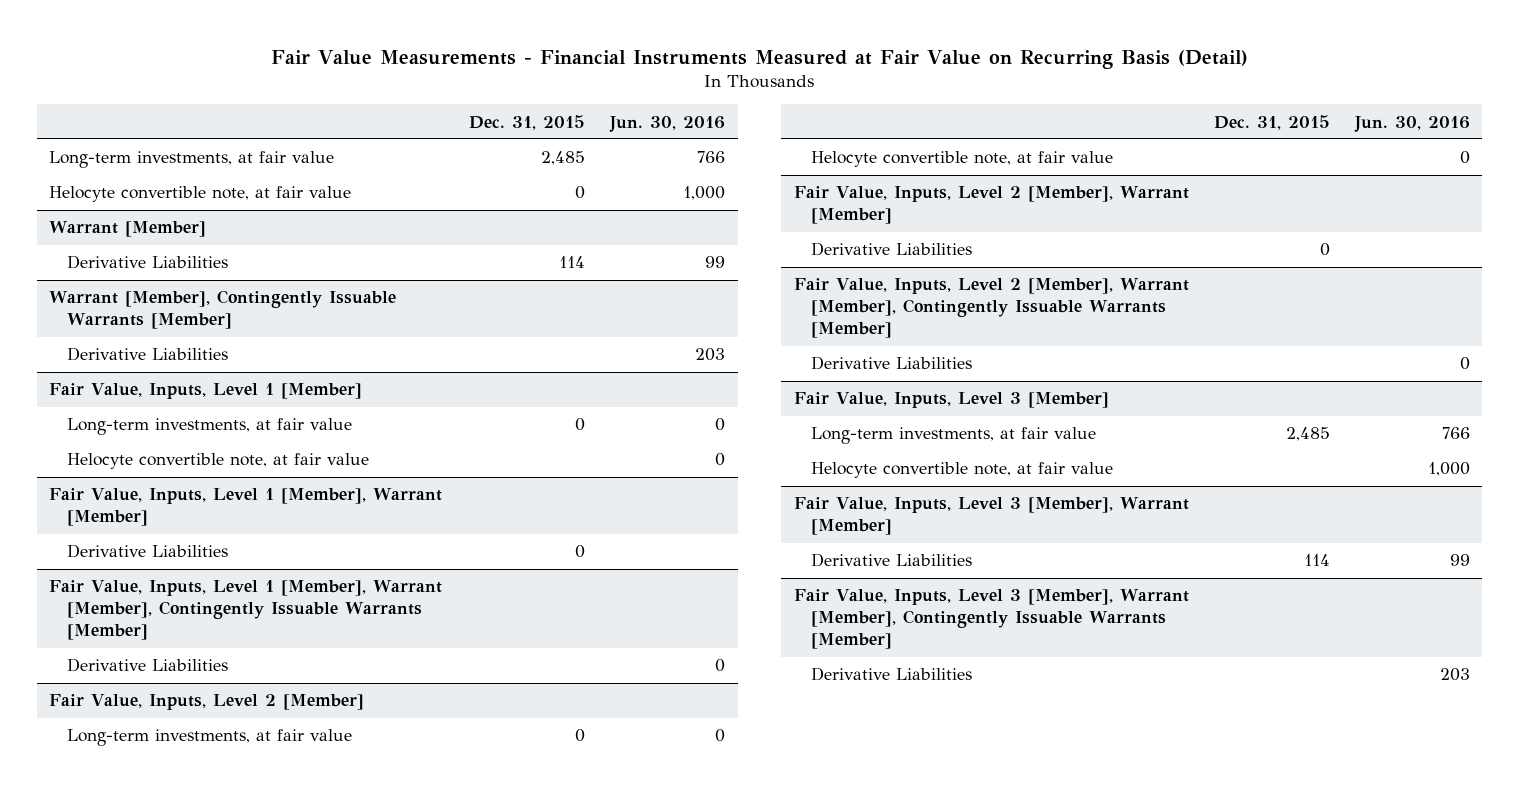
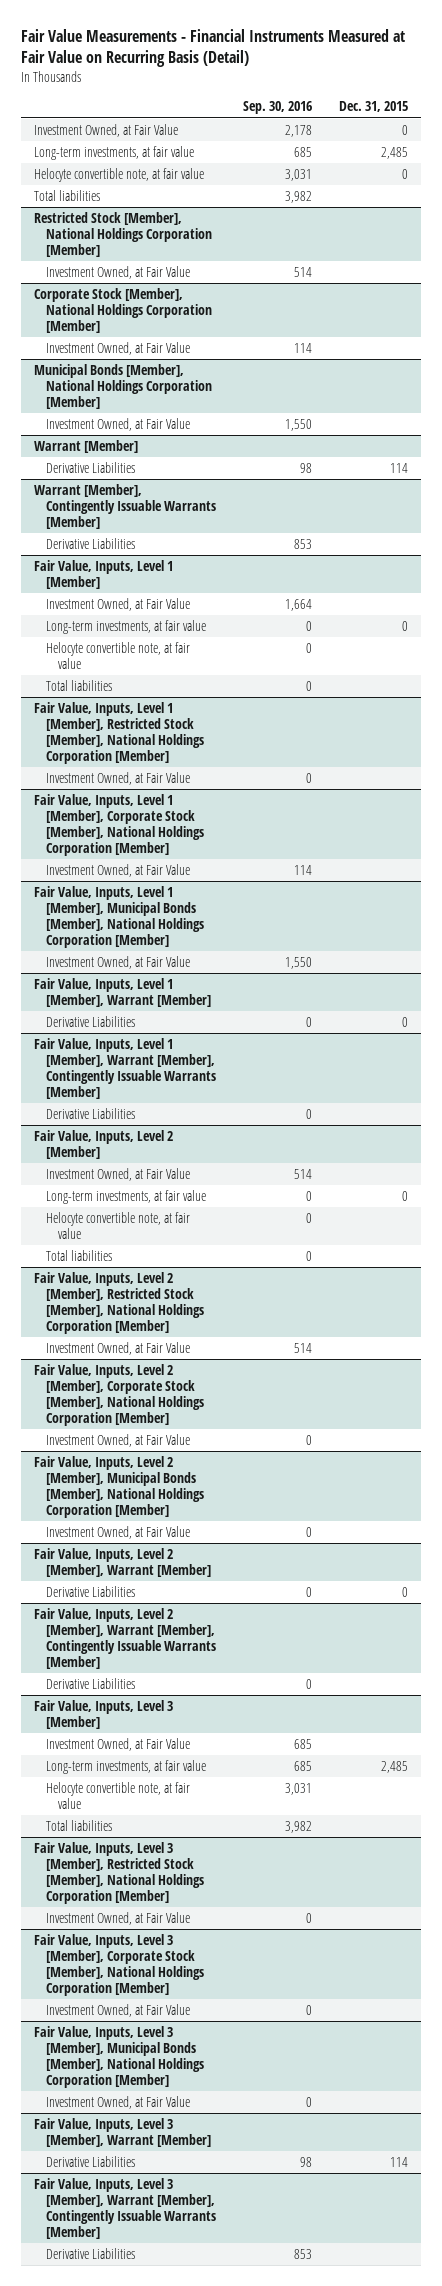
- | Dec. 31, 2015 | Jun. 30, 2016
+ | Sep. 30, 2016 | Dec. 31, 2015
+ Investment Owned, at Fair Value | 2,178 | 0
+ Total liabilities | 3,982 |
+ Restricted Stock [Member], National Holdings Corporation [Member]
+ Investment Owned, at Fair Value | 514 |
+ Corporate Stock [Member], National Holdings Corporation [Member]
+ Investment Owned, at Fair Value | 114 |
+ Municipal Bonds [Member], National Holdings Corporation [Member]
+ Investment Owned, at Fair Value | 1,550 |
@ Fair Value, Inputs, Level 1 [Member]
+ Investment Owned, at Fair Value | 1,664 |
+ Total liabilities | 0 |
+ Fair Value, Inputs, Level 1 [Member], Restricted Stock [Member], National Holdings Corporation [Member]
+ Investment Owned, at Fair Value | 0 |
+ Fair Value, Inputs, Level 1 [Member], Corporate Stock [Member], National Holdings Corporation [Member]
+ Investment Owned, at Fair Value | 114 |
+ Fair Value, Inputs, Level 1 [Member], Municipal Bonds [Member], National Holdings Corporation [Member]
+ Investment Owned, at Fair Value | 1,550 |
@ Fair Value, Inputs, Level 2 [Member]
+ Investment Owned, at Fair Value | 514 |
+ Total liabilities | 0 |
+ Fair Value, Inputs, Level 2 [Member], Restricted Stock [Member], National Holdings Corporation [Member]
+ Investment Owned, at Fair Value | 514 |
+ Fair Value, Inputs, Level 2 [Member], Corporate Stock [Member], National Holdings Corporation [Member]
+ Investment Owned, at Fair Value | 0 |
+ Fair Value, Inputs, Level 2 [Member], Municipal Bonds [Member], National Holdings Corporation [Member]
+ Investment Owned, at Fair Value | 0 |
@ Fair Value, Inputs, Level 3 [Member]
+ Investment Owned, at Fair Value | 685 |
+ Total liabilities | 3,982 |
+ Fair Value, Inputs, Level 3 [Member], Restricted Stock [Member], National Holdings Corporation [Member]
+ Investment Owned, at Fair Value | 0 |
+ Fair Value, Inputs, Level 3 [Member], Corporate Stock [Member], National Holdings Corporation [Member]
+ Investment Owned, at Fair Value | 0 |
+ Fair Value, Inputs, Level 3 [Member], Municipal Bonds [Member], National Holdings Corporation [Member]
+ Investment Owned, at Fair Value | 0 |

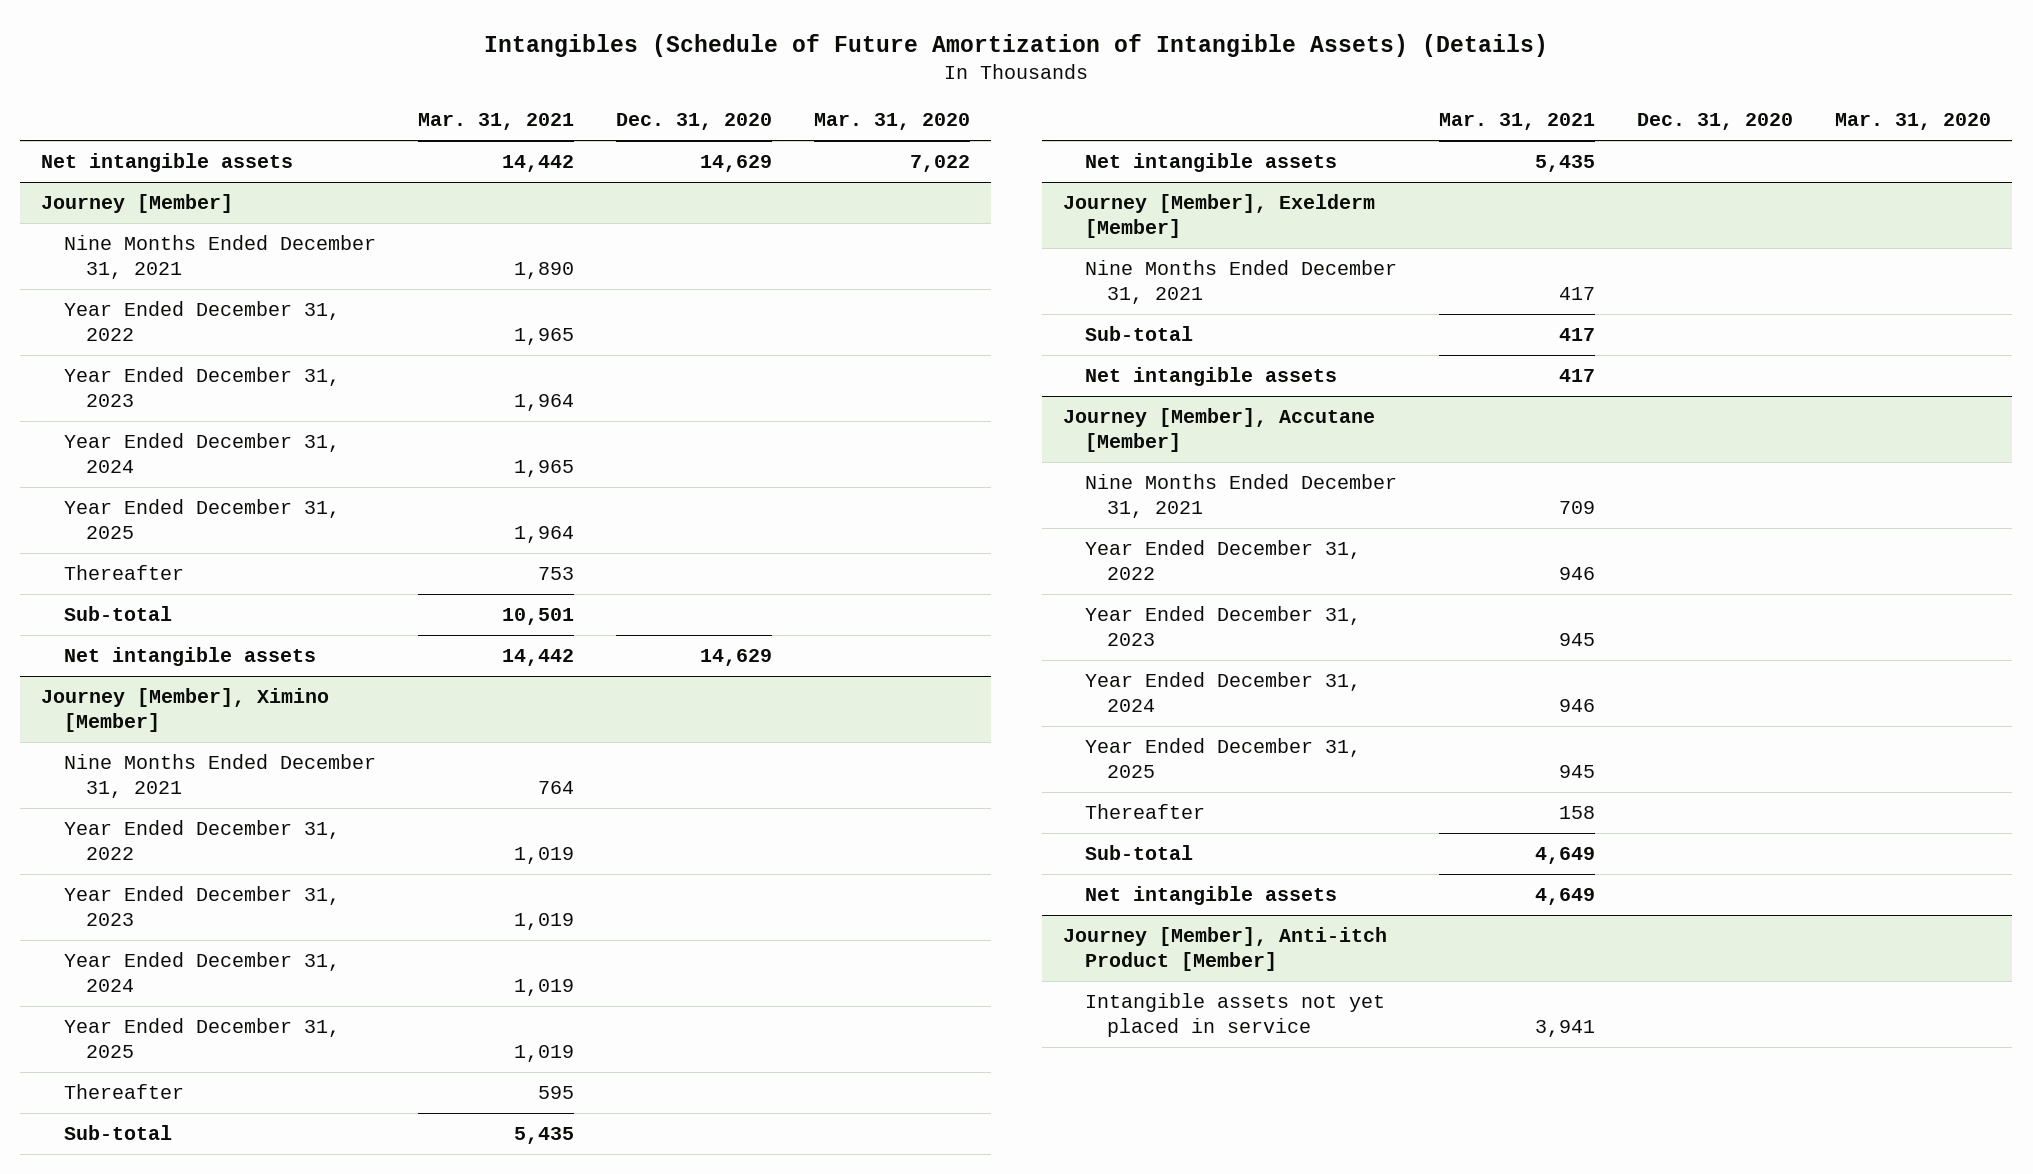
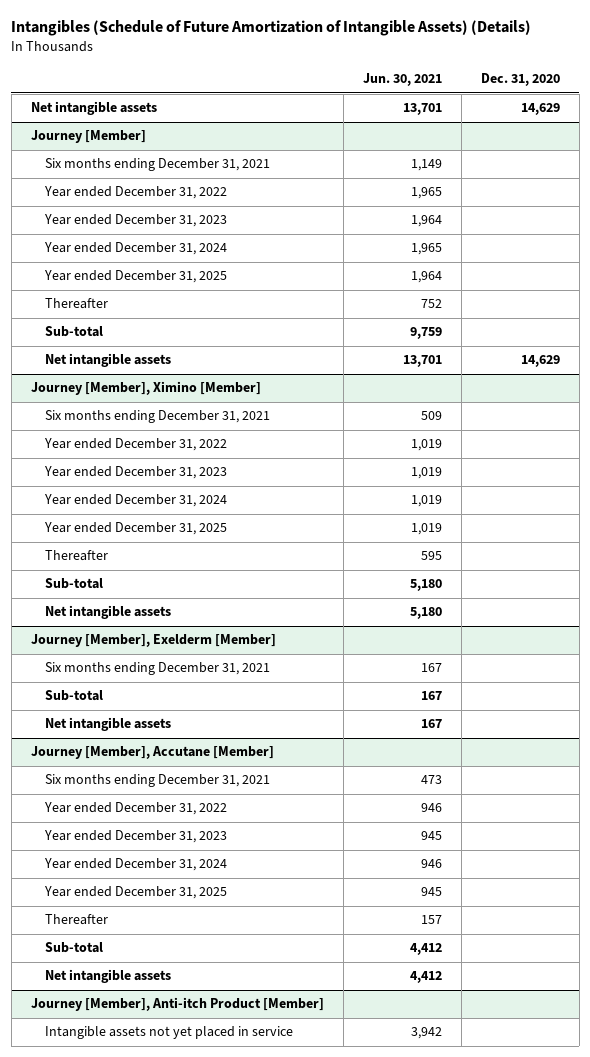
- | Mar. 31, 2021 | Dec. 31, 2020 | Mar. 31, 2020
+ | Jun. 30, 2021 | Dec. 31, 2020
@ Journey [Member]
- Nine Months Ended December 31, 2021 | 1,890 | |
- Year Ended December 31, 2022 | 1,965 | |
- Year Ended December 31, 2023 | 1,964 | |
- Year Ended December 31, 2024 | 1,965 | |
- Year Ended December 31, 2025 | 1,964 | |
+ Six months ending December 31, 2021 | 1,149 |
+ Year ended December 31, 2022 | 1,965 |
+ Year ended December 31, 2023 | 1,964 |
+ Year ended December 31, 2024 | 1,965 |
+ Year ended December 31, 2025 | 1,964 |
@ Journey [Member], Ximino [Member]
- Nine Months Ended December 31, 2021 | 764 | |
- Year Ended December 31, 2022 | 1,019 | |
- Year Ended December 31, 2023 | 1,019 | |
- Year Ended December 31, 2024 | 1,019 | |
- Year Ended December 31, 2025 | 1,019 | |
+ Six months ending December 31, 2021 | 509 |
+ Year ended December 31, 2022 | 1,019 |
+ Year ended December 31, 2023 | 1,019 |
+ Year ended December 31, 2024 | 1,019 |
+ Year ended December 31, 2025 | 1,019 |
@ Journey [Member], Exelderm [Member]
- Nine Months Ended December 31, 2021 | 417 | |
+ Six months ending December 31, 2021 | 167 |
@ Journey [Member], Accutane [Member]
- Nine Months Ended December 31, 2021 | 709 | |
- Year Ended December 31, 2022 | 946 | |
- Year Ended December 31, 2023 | 945 | |
- Year Ended December 31, 2024 | 946 | |
- Year Ended December 31, 2025 | 945 | |
+ Six months ending December 31, 2021 | 473 |
+ Year ended December 31, 2022 | 946 |
+ Year ended December 31, 2023 | 945 |
+ Year ended December 31, 2024 | 946 |
+ Year ended December 31, 2025 | 945 |

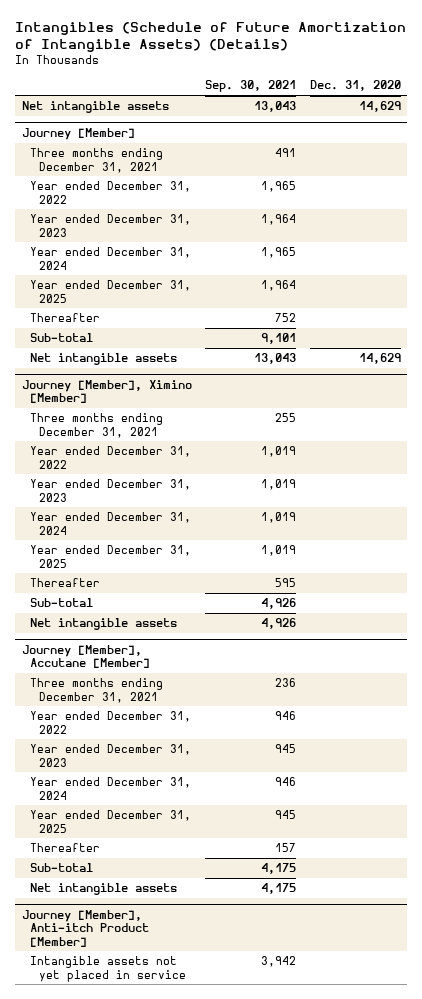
- | Jun. 30, 2021 | Dec. 31, 2020
+ | Sep. 30, 2021 | Dec. 31, 2020
@ Journey [Member]
- Six months ending December 31, 2021 | 1,149 |
+ Three months ending December 31, 2021 | 491 |
@ Journey [Member], Ximino [Member]
- Six months ending December 31, 2021 | 509 |
+ Three months ending December 31, 2021 | 255 |
- Journey [Member], Exelderm [Member]
- Six months ending December 31, 2021 | 167 |
- Sub-total | 167 |
- Net intangible assets | 167 |
@ Journey [Member], Accutane [Member]
- Six months ending December 31, 2021 | 473 |
+ Three months ending December 31, 2021 | 236 |

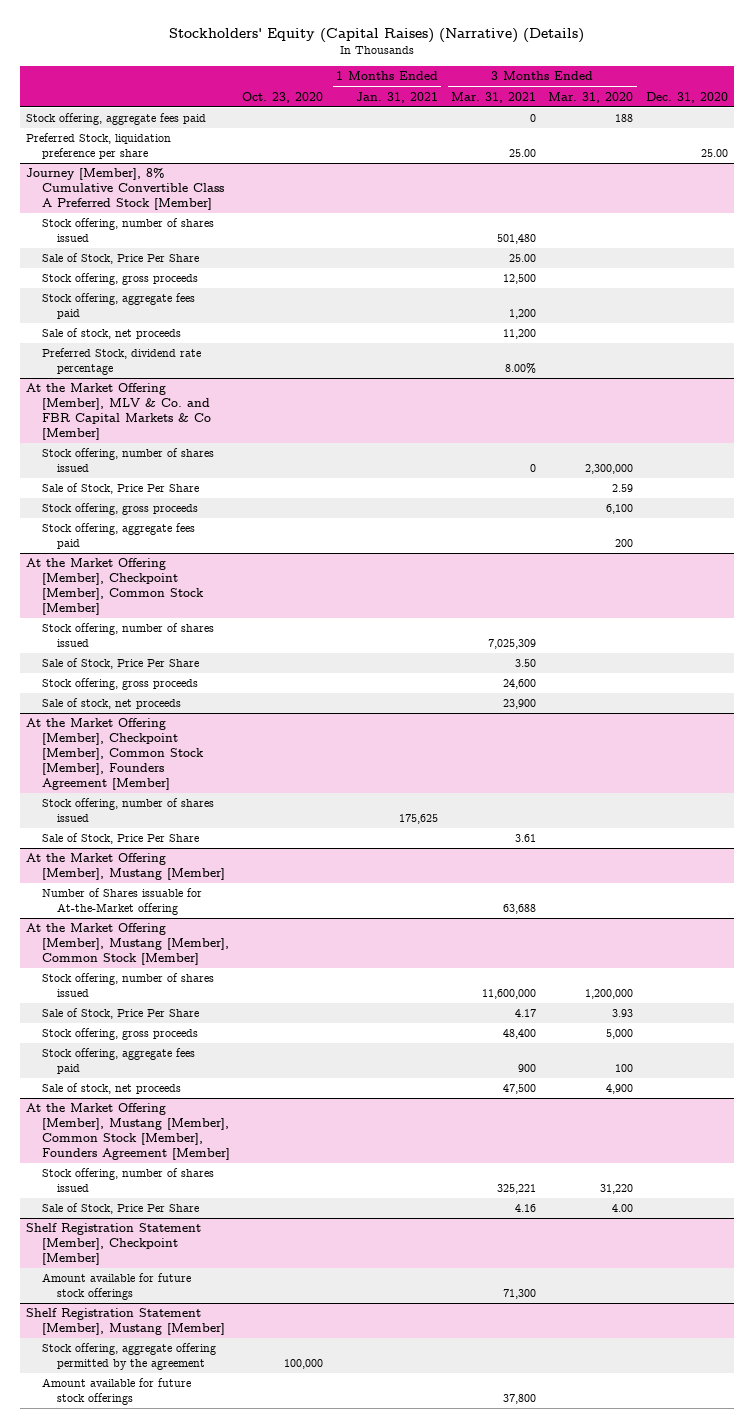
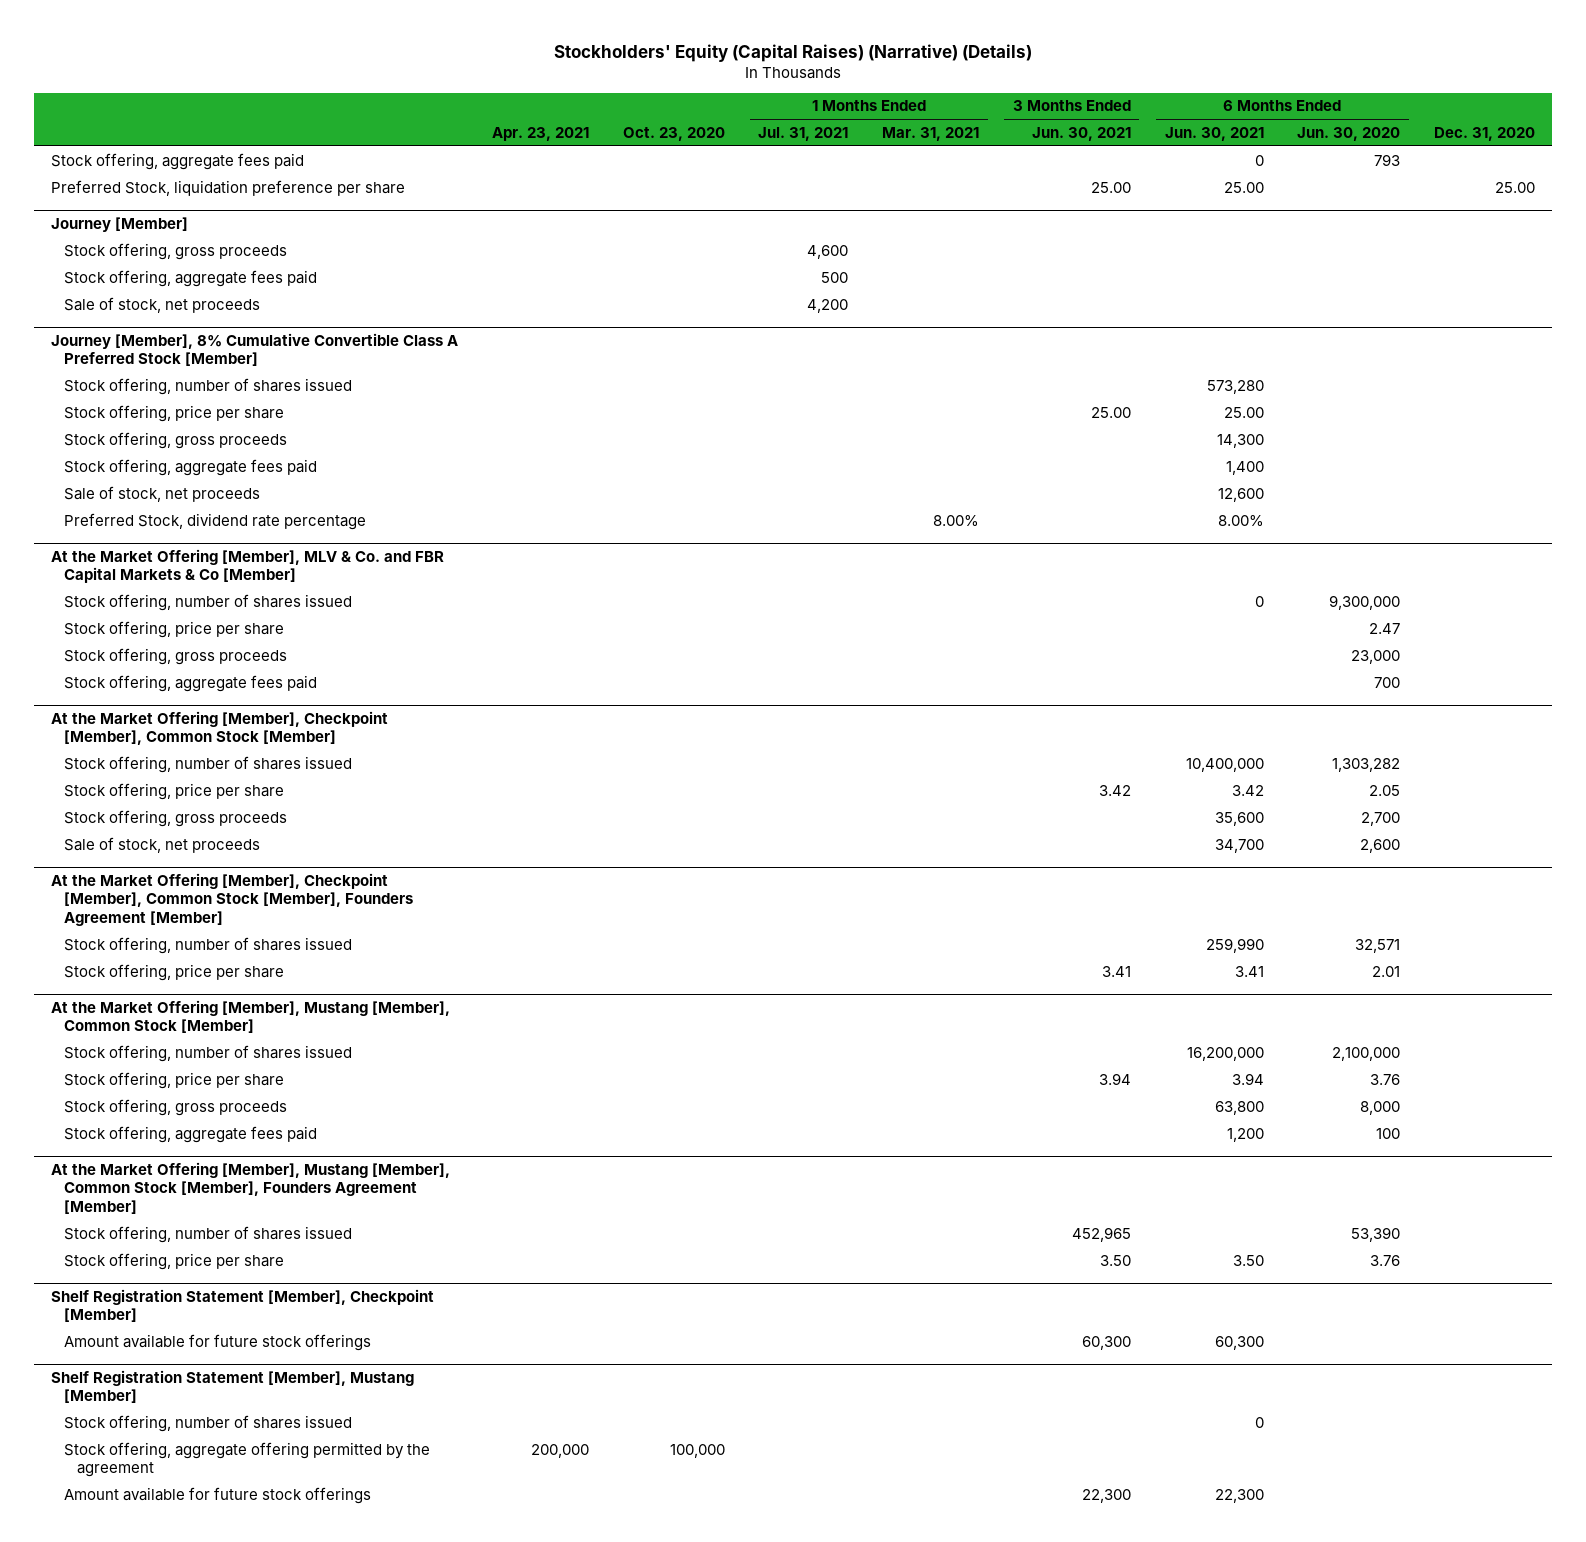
- | Oct. 23, 2020 | 1 Months Ended Jan. 31, 2021 | 3 Months Ended Mar. 31, 2021 | 3 Months Ended Mar. 31, 2020 | Dec. 31, 2020
+ | Apr. 23, 2021 | Oct. 23, 2020 | 1 Months Ended Jul. 31, 2021 | 1 Months Ended Mar. 31, 2021 | 3 Months Ended Jun. 30, 2021 | 6 Months Ended Jun. 30, 2021 | 6 Months Ended Jun. 30, 2020 | Dec. 31, 2020
+ Journey [Member]
+ Stock offering, gross proceeds | | | 4,600 | | | | |
+ Stock offering, aggregate fees paid | | | 500 | | | | |
+ Sale of stock, net proceeds | | | 4,200 | | | | |
@ Journey [Member], 8% Cumulative Convertible Class A Preferred Stock [Member]
- Sale of Stock, Price Per Share | | | 25.00 | |
+ Stock offering, price per share | | | | | 25.00 | 25.00 | |
@ At the Market Offering [Member], MLV & Co. and FBR Capital Markets & Co [Member]
- Sale of Stock, Price Per Share | | | | 2.59 |
+ Stock offering, price per share | | | | | | | 2.47 |
@ At the Market Offering [Member], Checkpoint [Member], Common Stock [Member]
- Sale of Stock, Price Per Share | | | 3.50 | |
+ Stock offering, price per share | | | | | 3.42 | 3.42 | 2.05 |
@ At the Market Offering [Member], Checkpoint [Member], Common Stock [Member], Founders Agreement [Member]
- Sale of Stock, Price Per Share | | | 3.61 | |
- At the Market Offering [Member], Mustang [Member]
- Number of Shares issuable for At-the-Market offering | | | 63,688 | |
@ At the Market Offering [Member], Checkpoint [Member], Common Stock [Member], Founders Agreement [Member]
+ Stock offering, price per share | | | | | 3.41 | 3.41 | 2.01 |
@ At the Market Offering [Member], Mustang [Member], Common Stock [Member]
- Sale of Stock, Price Per Share | | | 4.17 | 3.93 |
+ Stock offering, price per share | | | | | 3.94 | 3.94 | 3.76 |
- Sale of stock, net proceeds | | | 47,500 | 4,900 |
@ At the Market Offering [Member], Mustang [Member], Common Stock [Member], Founders Agreement [Member]
- Sale of Stock, Price Per Share | | | 4.16 | 4.00 |
+ Stock offering, price per share | | | | | 3.50 | 3.50 | 3.76 |
@ Shelf Registration Statement [Member], Mustang [Member]
+ Stock offering, number of shares issued | | | | | | 0 | |

